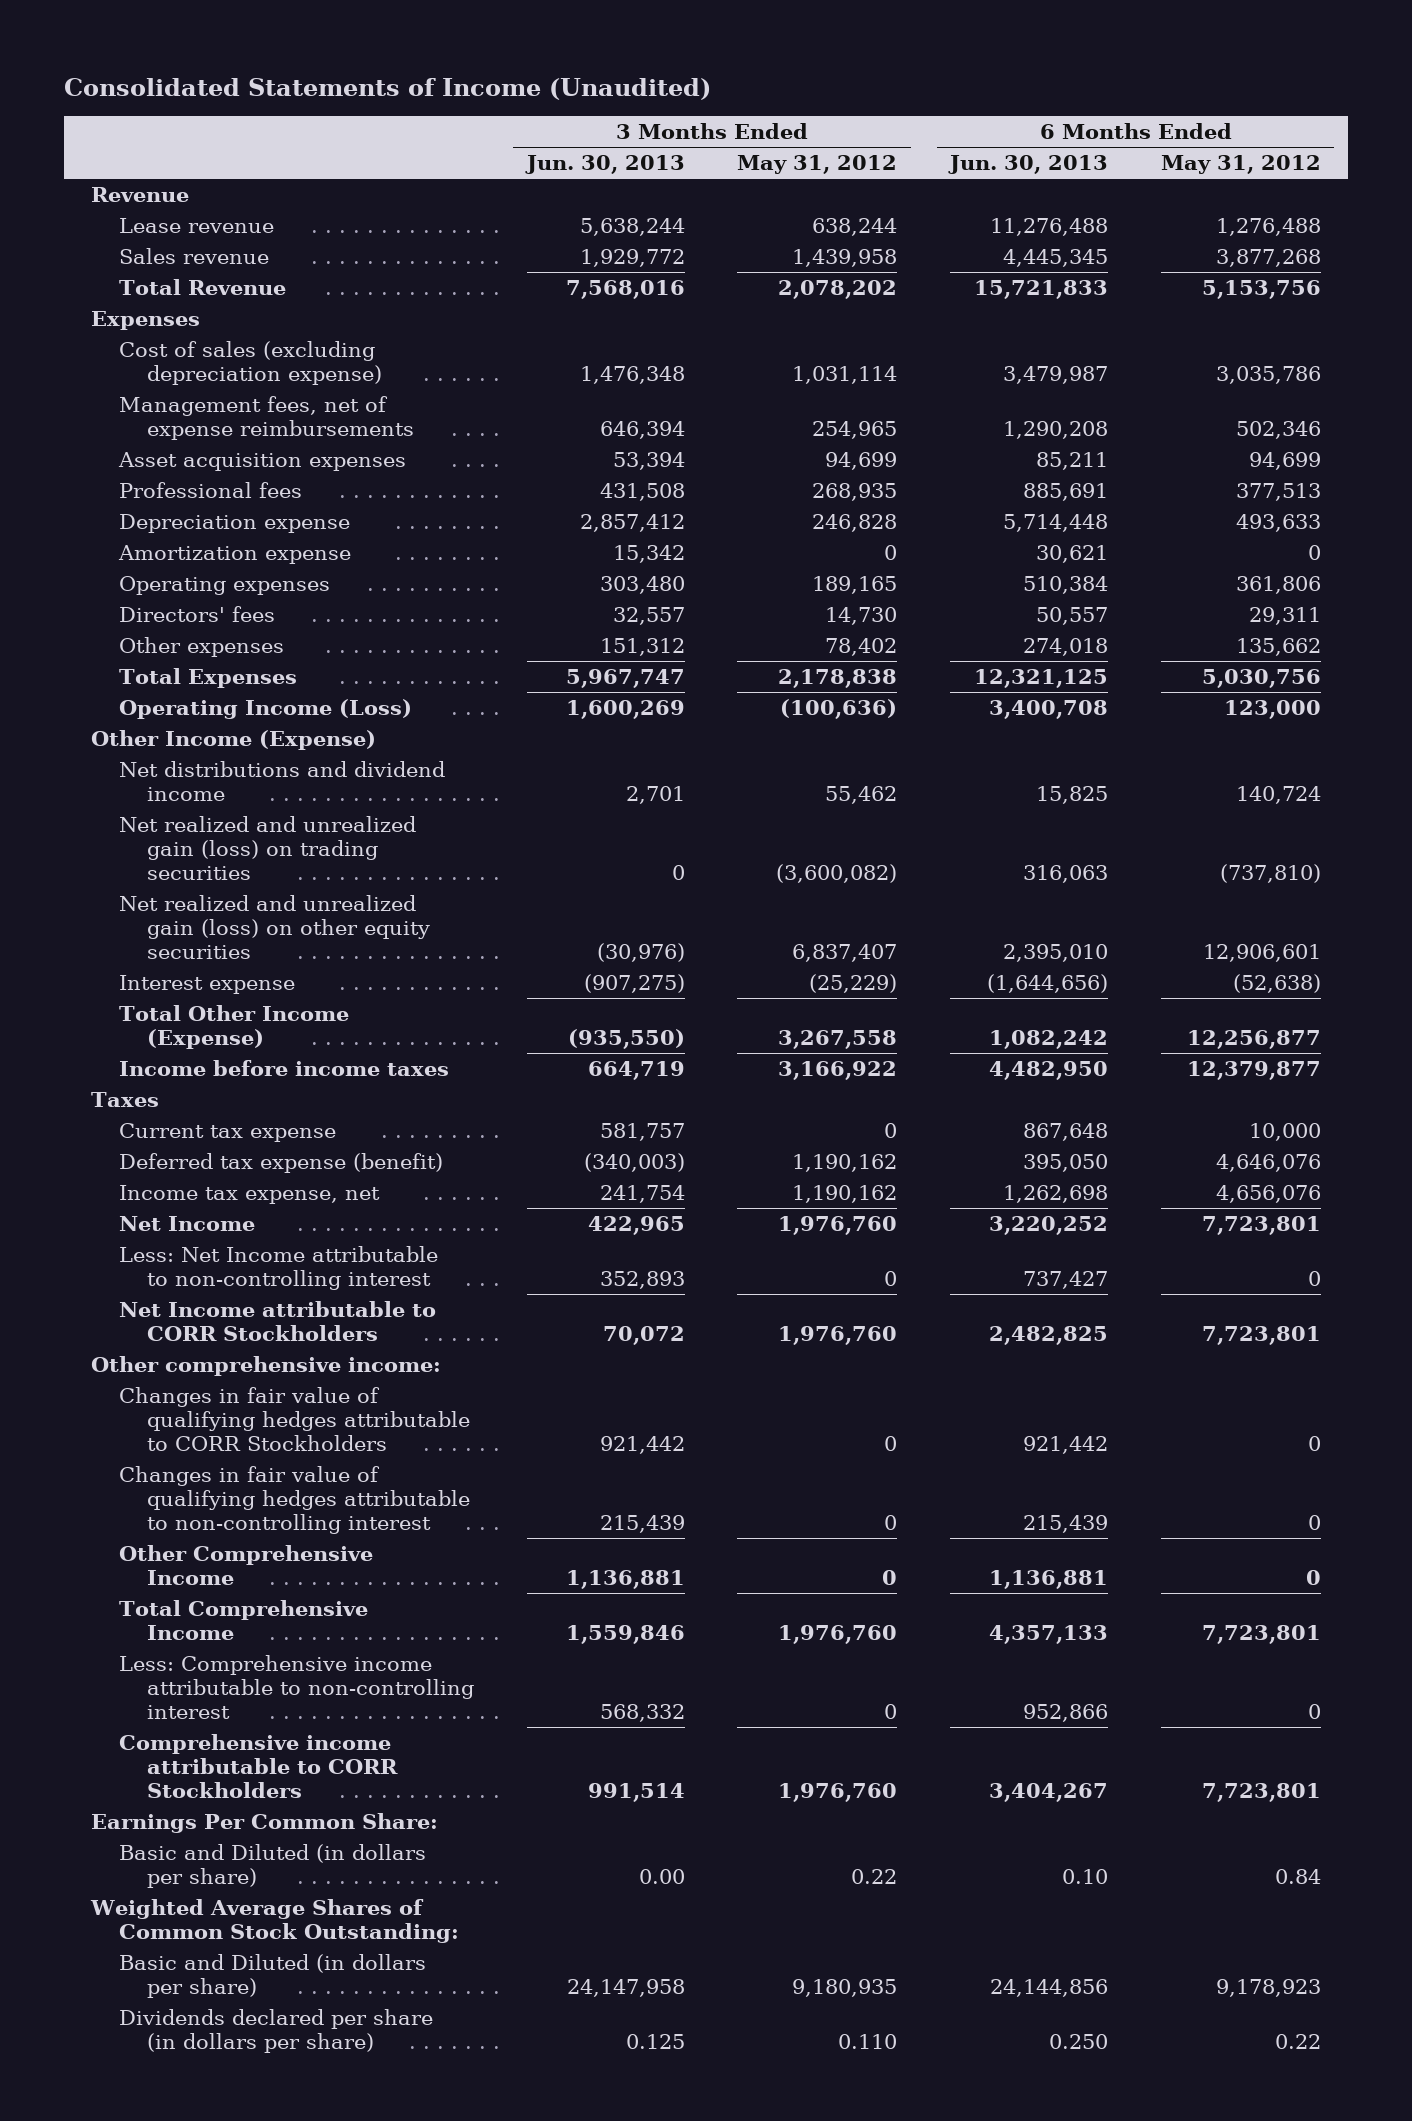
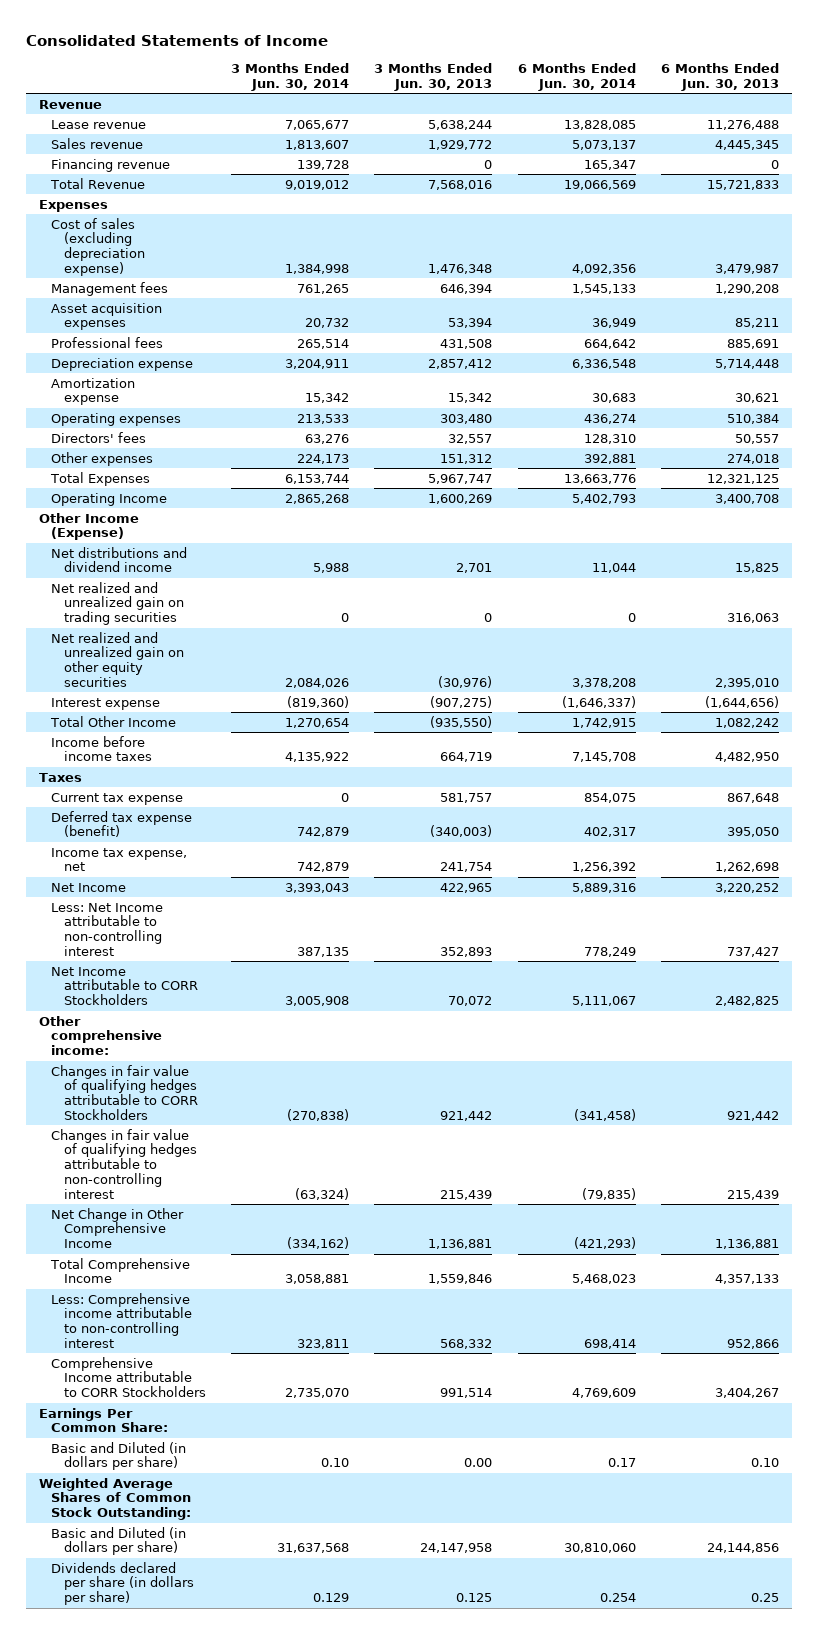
- Consolidated Statements of Income (Unaudited)
+ Consolidated Statements of Income
- | 3 Months Ended Jun. 30, 2013 | 3 Months Ended May 31, 2012 | 6 Months Ended Jun. 30, 2013 | 6 Months Ended May 31, 2012
+ | 3 Months Ended Jun. 30, 2014 | 3 Months Ended Jun. 30, 2013 | 6 Months Ended Jun. 30, 2014 | 6 Months Ended Jun. 30, 2013
+ Financing revenue | 139,728 | 0 | 165,347 | 0
- Management fees, net of expense reimbursements | 646,394 | 254,965 | 1,290,208 | 502,346
+ Management fees | 761,265 | 646,394 | 1,545,133 | 1,290,208
- Operating Income (Loss) | 1,600,269 | (100,636) | 3,400,708 | 123,000
+ Operating Income | 2,865,268 | 1,600,269 | 5,402,793 | 3,400,708
- Net realized and unrealized gain (loss) on trading securities | 0 | (3,600,082) | 316,063 | (737,810)
- Net realized and unrealized gain (loss) on other equity securities | (30,976) | 6,837,407 | 2,395,010 | 12,906,601
+ Net realized and unrealized gain on trading securities | 0 | 0 | 0 | 316,063
+ Net realized and unrealized gain on other equity securities | 2,084,026 | (30,976) | 3,378,208 | 2,395,010
- Total Other Income (Expense) | (935,550) | 3,267,558 | 1,082,242 | 12,256,877
+ Total Other Income | 1,270,654 | (935,550) | 1,742,915 | 1,082,242
- Other Comprehensive Income | 1,136,881 | 0 | 1,136,881 | 0
+ Net Change in Other Comprehensive Income | (334,162) | 1,136,881 | (421,293) | 1,136,881
- Comprehensive income attributable to CORR Stockholders | 991,514 | 1,976,760 | 3,404,267 | 7,723,801
+ Comprehensive Income attributable to CORR Stockholders | 2,735,070 | 991,514 | 4,769,609 | 3,404,267
- Dividends declared per share (in dollars per share) | 0.125 | 0.110 | 0.250 | 0.22
+ Dividends declared per share (in dollars per share) | 0.129 | 0.125 | 0.254 | 0.25

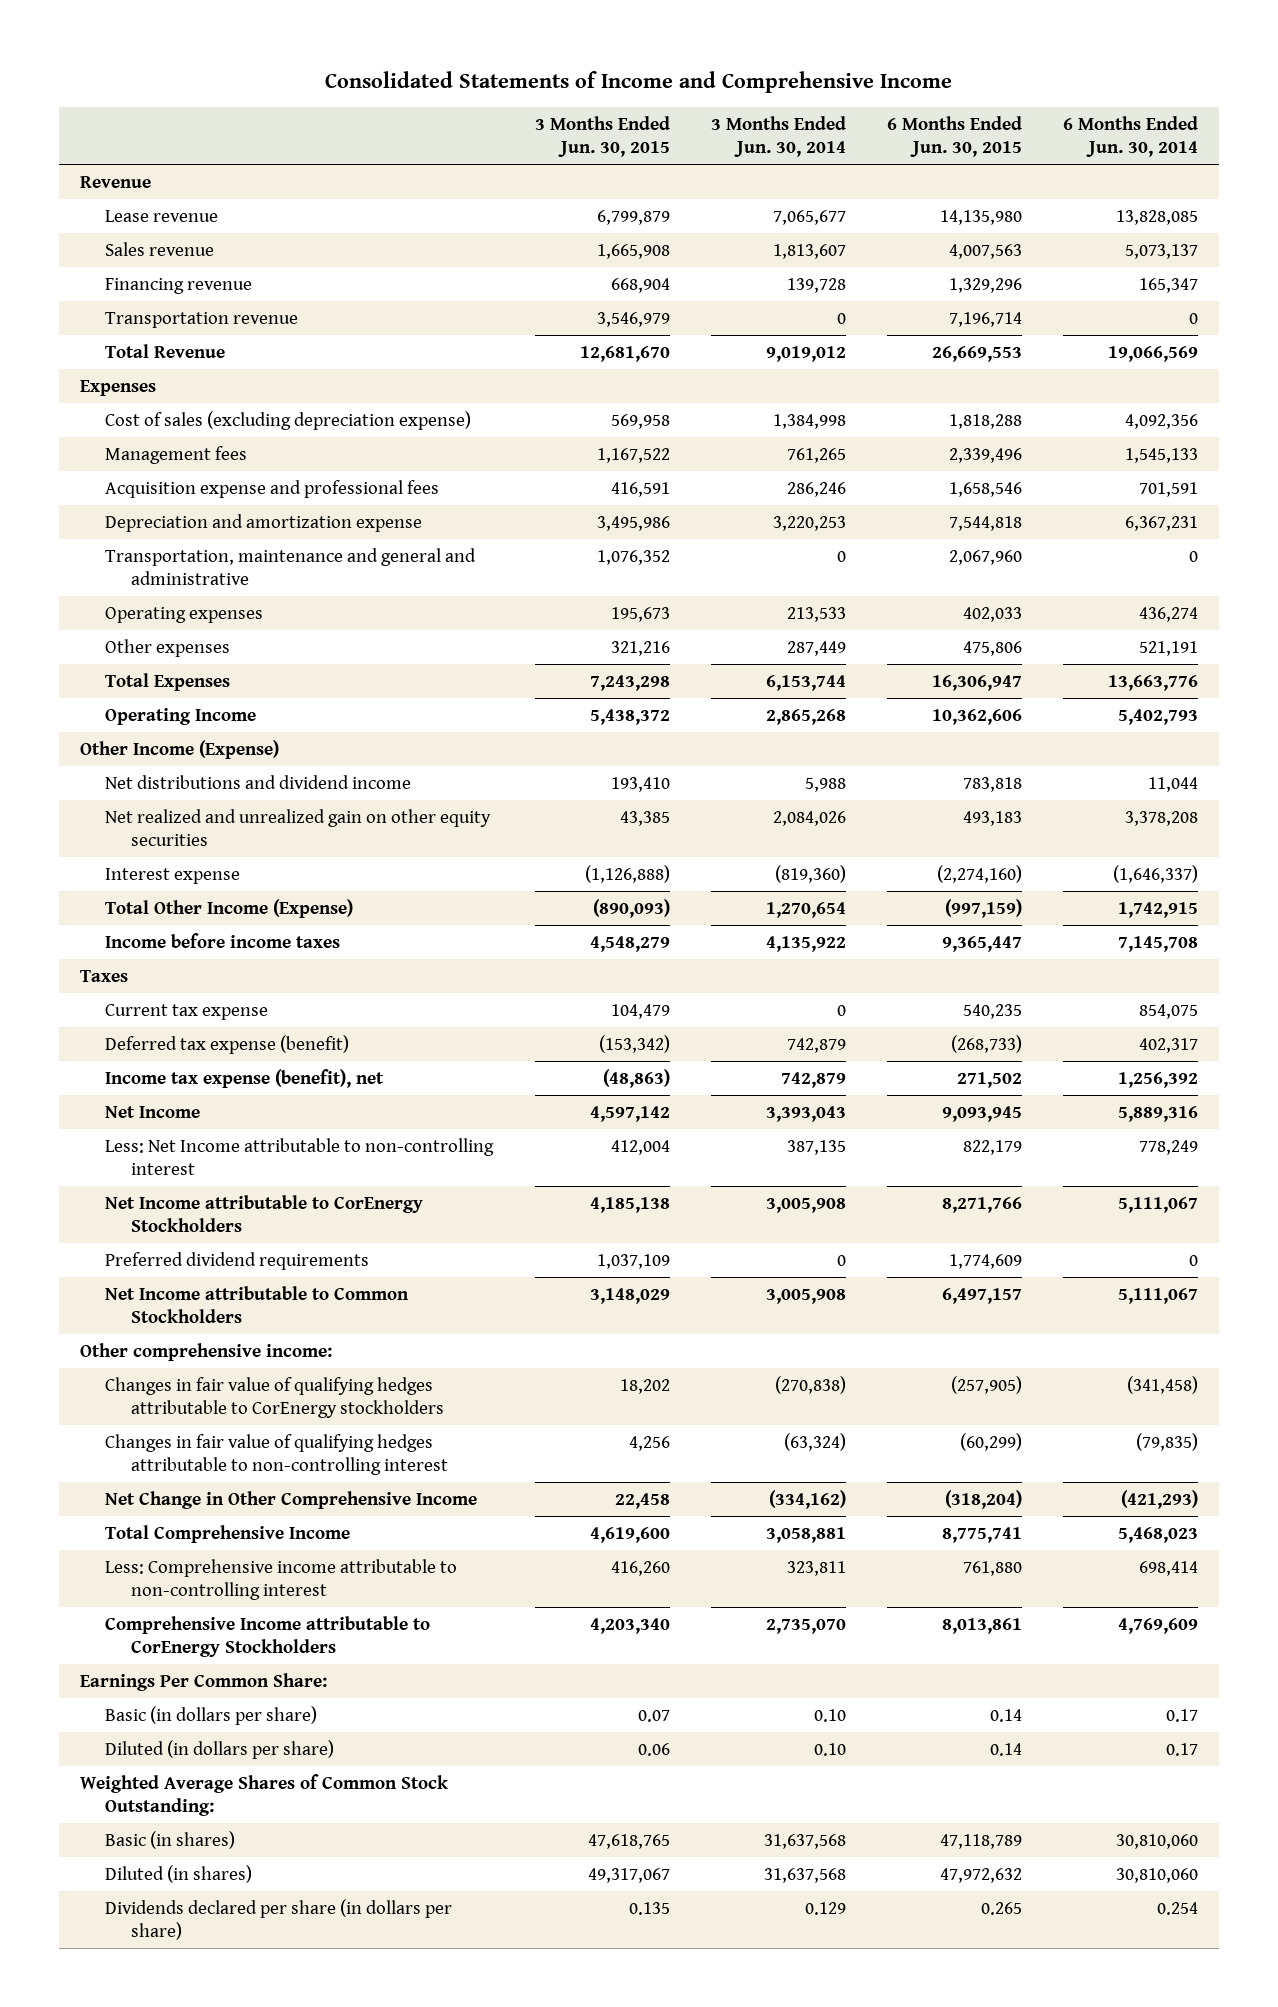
- Consolidated Statements of Income
+ Consolidated Statements of Income and Comprehensive Income
- | 3 Months Ended Jun. 30, 2014 | 3 Months Ended Jun. 30, 2013 | 6 Months Ended Jun. 30, 2014 | 6 Months Ended Jun. 30, 2013
+ | 3 Months Ended Jun. 30, 2015 | 3 Months Ended Jun. 30, 2014 | 6 Months Ended Jun. 30, 2015 | 6 Months Ended Jun. 30, 2014
+ Transportation revenue | 3,546,979 | 0 | 7,196,714 | 0
- Asset acquisition expenses | 20,732 | 53,394 | 36,949 | 85,211
- Professional fees | 265,514 | 431,508 | 664,642 | 885,691
- Depreciation expense | 3,204,911 | 2,857,412 | 6,336,548 | 5,714,448
- Amortization expense | 15,342 | 15,342 | 30,683 | 30,621
+ Acquisition expense and professional fees | 416,591 | 286,246 | 1,658,546 | 701,591
+ Depreciation and amortization expense | 3,495,986 | 3,220,253 | 7,544,818 | 6,367,231
+ Transportation, maintenance and general and administrative | 1,076,352 | 0 | 2,067,960 | 0
- Directors' fees | 63,276 | 32,557 | 128,310 | 50,557
- Other expenses | 224,173 | 151,312 | 392,881 | 274,018
+ Other expenses | 321,216 | 287,449 | 475,806 | 521,191
- Net realized and unrealized gain on trading securities | 0 | 0 | 0 | 316,063
- Total Other Income | 1,270,654 | (935,550) | 1,742,915 | 1,082,242
+ Total Other Income (Expense) | (890,093) | 1,270,654 | (997,159) | 1,742,915
- Income tax expense, net | 742,879 | 241,754 | 1,256,392 | 1,262,698
+ Income tax expense (benefit), net | (48,863) | 742,879 | 271,502 | 1,256,392
- Net Income attributable to CORR Stockholders | 3,005,908 | 70,072 | 5,111,067 | 2,482,825
+ Net Income attributable to CorEnergy Stockholders | 4,185,138 | 3,005,908 | 8,271,766 | 5,111,067
+ Preferred dividend requirements | 1,037,109 | 0 | 1,774,609 | 0
+ Net Income attributable to Common Stockholders | 3,148,029 | 3,005,908 | 6,497,157 | 5,111,067
- Changes in fair value of qualifying hedges attributable to CORR Stockholders | (270,838) | 921,442 | (341,458) | 921,442
+ Changes in fair value of qualifying hedges attributable to CorEnergy stockholders | 18,202 | (270,838) | (257,905) | (341,458)
- Comprehensive Income attributable to CORR Stockholders | 2,735,070 | 991,514 | 4,769,609 | 3,404,267
+ Comprehensive Income attributable to CorEnergy Stockholders | 4,203,340 | 2,735,070 | 8,013,861 | 4,769,609
- Basic and Diluted (in dollars per share) | 0.10 | 0.00 | 0.17 | 0.10
+ Basic (in dollars per share) | 0.07 | 0.10 | 0.14 | 0.17
+ Diluted (in dollars per share) | 0.06 | 0.10 | 0.14 | 0.17
- Basic and Diluted (in dollars per share) | 31,637,568 | 24,147,958 | 30,810,060 | 24,144,856
+ Basic (in shares) | 47,618,765 | 31,637,568 | 47,118,789 | 30,810,060
+ Diluted (in shares) | 49,317,067 | 31,637,568 | 47,972,632 | 30,810,060

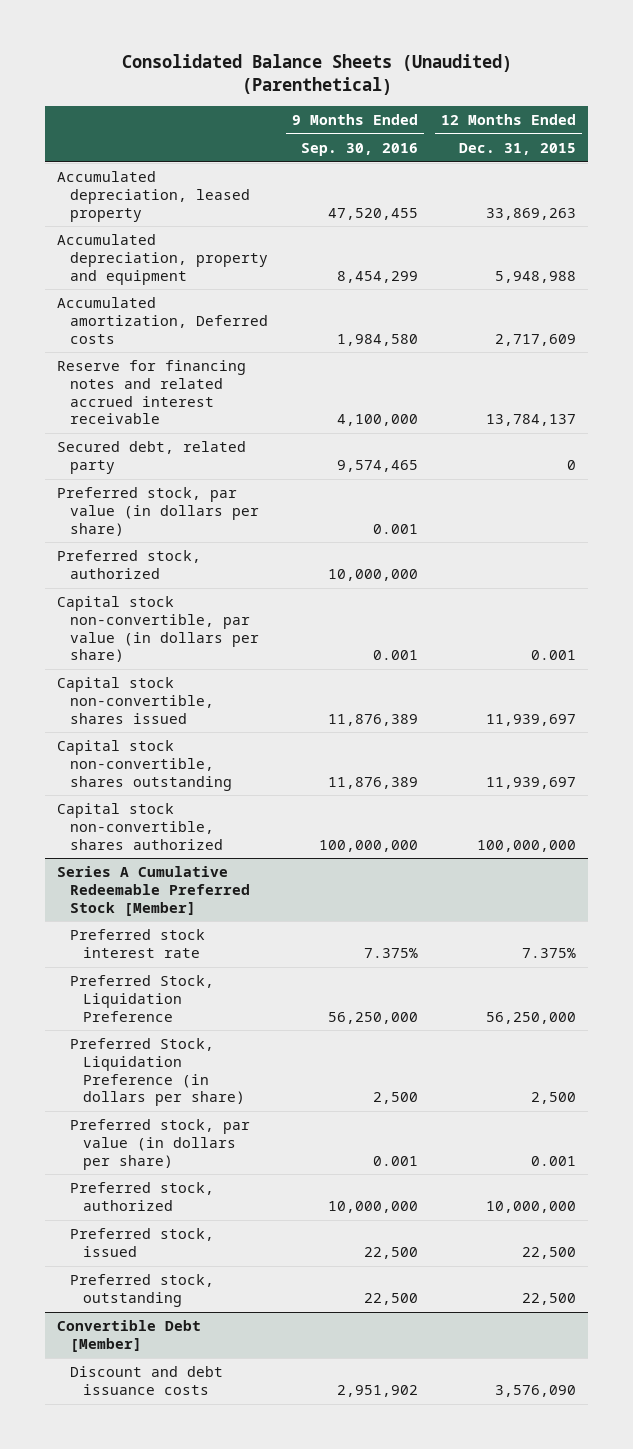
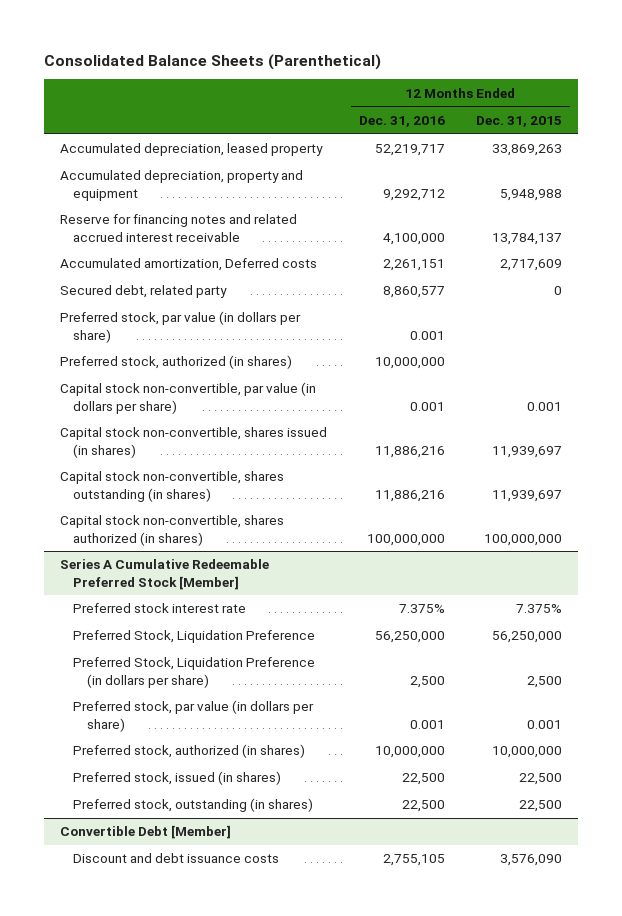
- Consolidated Balance Sheets (Unaudited) (Parenthetical)
+ Consolidated Balance Sheets (Parenthetical)
- | 9 Months Ended Sep. 30, 2016 | 12 Months Ended Dec. 31, 2015
+ | 12 Months Ended Dec. 31, 2016 | 12 Months Ended Dec. 31, 2015
moved down: Accumulated amortization, Deferred costs | 2,261,151 | 2,717,609
- Preferred stock, authorized | 10,000,000 |
+ Preferred stock, authorized (in shares) | 10,000,000 |
- Capital stock non-convertible, shares issued | 11,876,389 | 11,939,697
- Capital stock non-convertible, shares outstanding | 11,876,389 | 11,939,697
- Capital stock non-convertible, shares authorized | 100,000,000 | 100,000,000
+ Capital stock non-convertible, shares issued (in shares) | 11,886,216 | 11,939,697
+ Capital stock non-convertible, shares outstanding (in shares) | 11,886,216 | 11,939,697
+ Capital stock non-convertible, shares authorized (in shares) | 100,000,000 | 100,000,000
@ Series A Cumulative Redeemable Preferred Stock [Member]
- Preferred stock, authorized | 10,000,000 | 10,000,000
- Preferred stock, issued | 22,500 | 22,500
- Preferred stock, outstanding | 22,500 | 22,500
+ Preferred stock, authorized (in shares) | 10,000,000 | 10,000,000
+ Preferred stock, issued (in shares) | 22,500 | 22,500
+ Preferred stock, outstanding (in shares) | 22,500 | 22,500

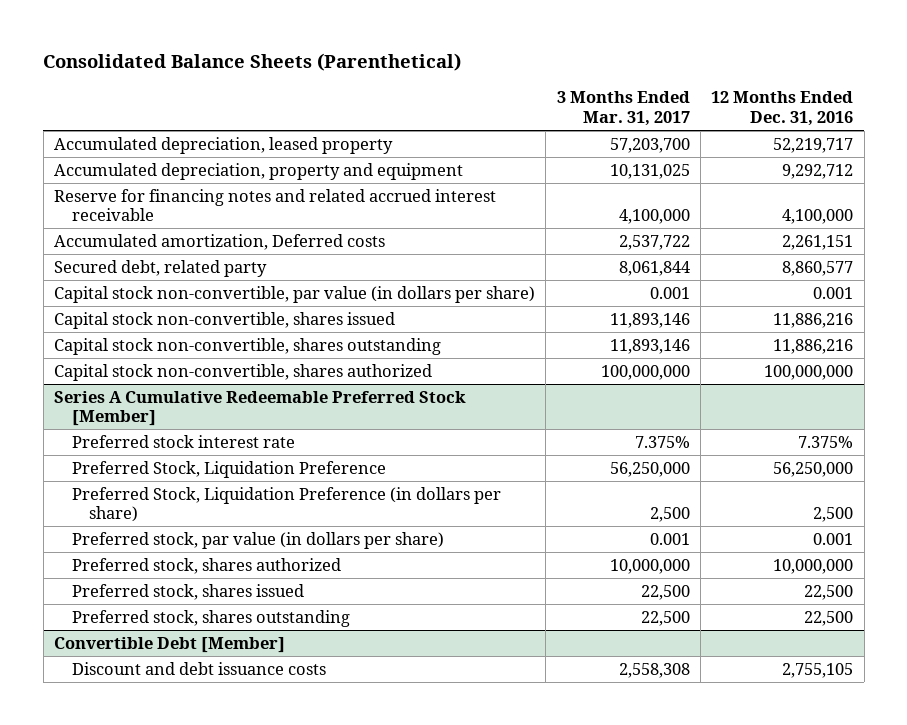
- | 12 Months Ended Dec. 31, 2016 | 12 Months Ended Dec. 31, 2015
+ | 3 Months Ended Mar. 31, 2017 | 12 Months Ended Dec. 31, 2016
- Preferred stock, par value (in dollars per share) | 0.001 |
- Preferred stock, authorized (in shares) | 10,000,000 |
- Capital stock non-convertible, shares issued (in shares) | 11,886,216 | 11,939,697
- Capital stock non-convertible, shares outstanding (in shares) | 11,886,216 | 11,939,697
- Capital stock non-convertible, shares authorized (in shares) | 100,000,000 | 100,000,000
+ Capital stock non-convertible, shares issued | 11,893,146 | 11,886,216
+ Capital stock non-convertible, shares outstanding | 11,893,146 | 11,886,216
+ Capital stock non-convertible, shares authorized | 100,000,000 | 100,000,000
@ Series A Cumulative Redeemable Preferred Stock [Member]
- Preferred stock, authorized (in shares) | 10,000,000 | 10,000,000
- Preferred stock, issued (in shares) | 22,500 | 22,500
- Preferred stock, outstanding (in shares) | 22,500 | 22,500
+ Preferred stock, shares authorized | 10,000,000 | 10,000,000
+ Preferred stock, shares issued | 22,500 | 22,500
+ Preferred stock, shares outstanding | 22,500 | 22,500

